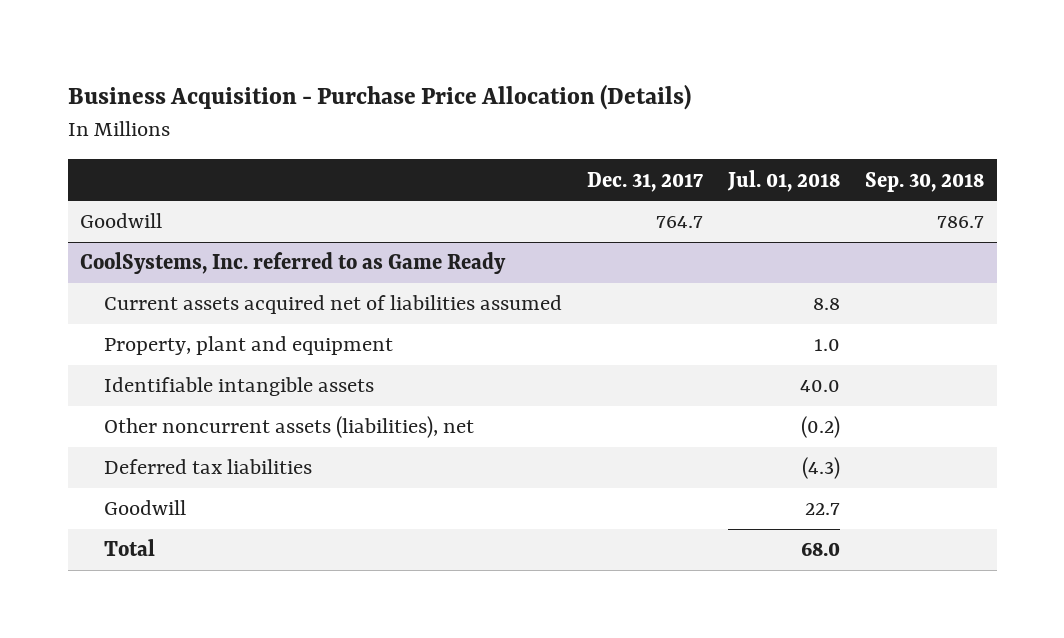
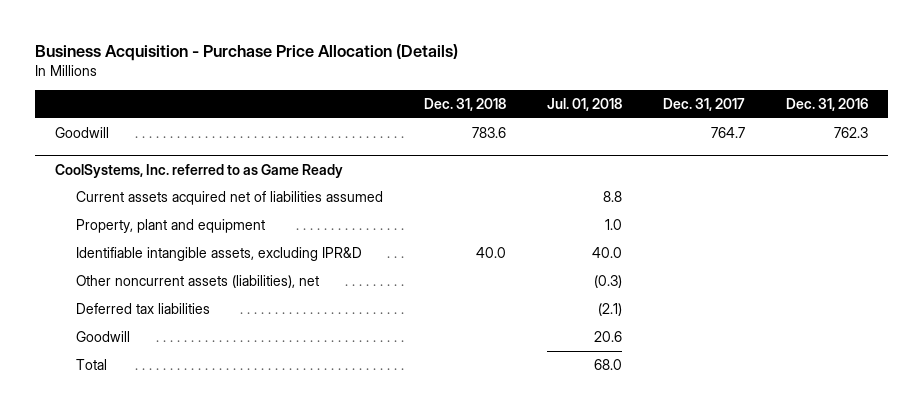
- | Dec. 31, 2017 | Jul. 01, 2018 | Sep. 30, 2018
+ | Dec. 31, 2018 | Jul. 01, 2018 | Dec. 31, 2017 | Dec. 31, 2016
@ CoolSystems, Inc. referred to as Game Ready
- Identifiable intangible assets | | 40.0 |
- Other noncurrent assets (liabilities), net | | (0.2) |
- Deferred tax liabilities | | (4.3) |
- Goodwill | | 22.7 |
+ Identifiable intangible assets, excluding IPR&D | 40.0 | 40.0 | |
+ Other noncurrent assets (liabilities), net | | (0.3) | |
+ Deferred tax liabilities | | (2.1) | |
+ Goodwill | | 20.6 | |

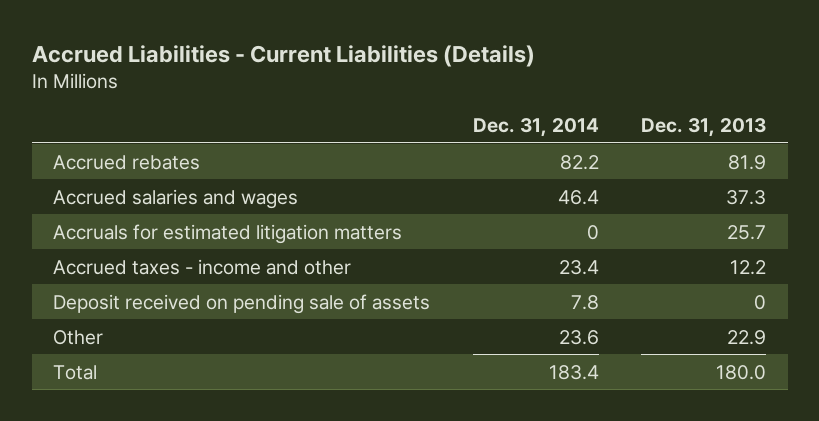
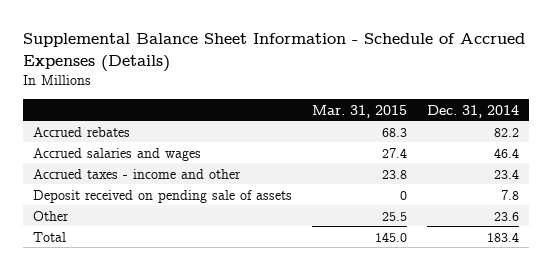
- Accrued Liabilities - Current Liabilities (Details)
+ Supplemental Balance Sheet Information - Schedule of Accrued Expenses (Details)
- | Dec. 31, 2014 | Dec. 31, 2013
+ | Mar. 31, 2015 | Dec. 31, 2014
- Accruals for estimated litigation matters | 0 | 25.7

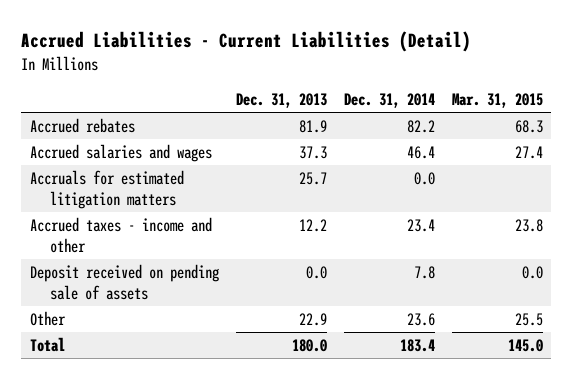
- Supplemental Balance Sheet Information - Schedule of Accrued Expenses (Details)
+ Accrued Liabilities - Current Liabilities (Detail)
- | Mar. 31, 2015 | Dec. 31, 2014
+ | Dec. 31, 2013 | Dec. 31, 2014 | Mar. 31, 2015
+ Accruals for estimated litigation matters | 25.7 | 0.0 |
- Deposit received on pending sale of assets | 0 | 7.8
+ Deposit received on pending sale of assets | 0.0 | 7.8 | 0.0

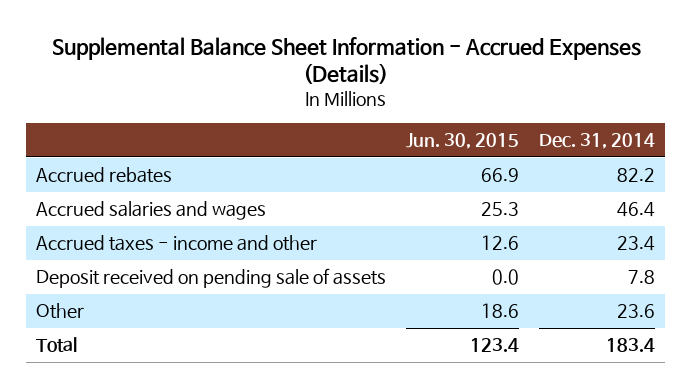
- Accrued Liabilities - Current Liabilities (Detail)
+ Supplemental Balance Sheet Information - Accrued Expenses (Details)
- | Dec. 31, 2013 | Dec. 31, 2014 | Mar. 31, 2015
+ | Jun. 30, 2015 | Dec. 31, 2014
- Accruals for estimated litigation matters | 25.7 | 0.0 |

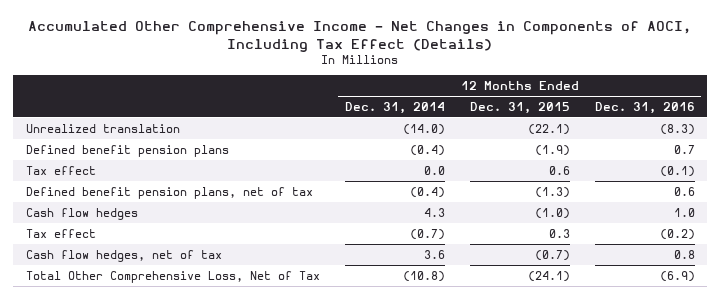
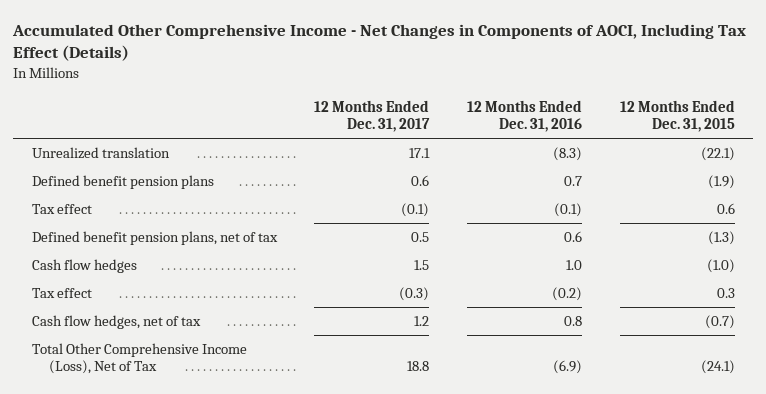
- | 12 Months Ended Dec. 31, 2014 | 12 Months Ended Dec. 31, 2015 | 12 Months Ended Dec. 31, 2016
+ | 12 Months Ended Dec. 31, 2017 | 12 Months Ended Dec. 31, 2016 | 12 Months Ended Dec. 31, 2015
- Total Other Comprehensive Loss, Net of Tax | (10.8) | (24.1) | (6.9)
+ Total Other Comprehensive Income (Loss), Net of Tax | 18.8 | (6.9) | (24.1)

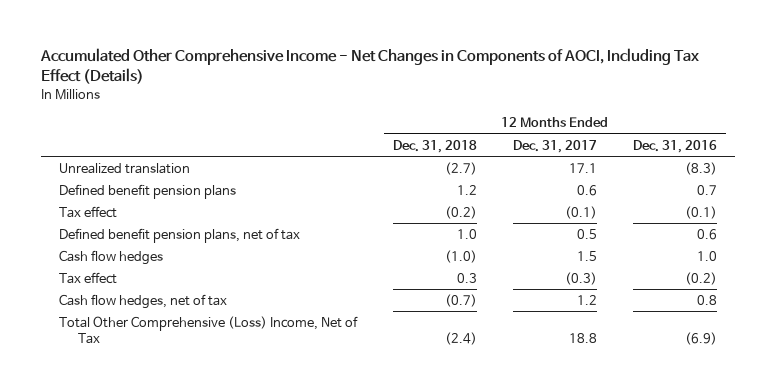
- | 12 Months Ended Dec. 31, 2017 | 12 Months Ended Dec. 31, 2016 | 12 Months Ended Dec. 31, 2015
+ | 12 Months Ended Dec. 31, 2018 | 12 Months Ended Dec. 31, 2017 | 12 Months Ended Dec. 31, 2016
- Total Other Comprehensive Income (Loss), Net of Tax | 18.8 | (6.9) | (24.1)
+ Total Other Comprehensive (Loss) Income, Net of Tax | (2.4) | 18.8 | (6.9)

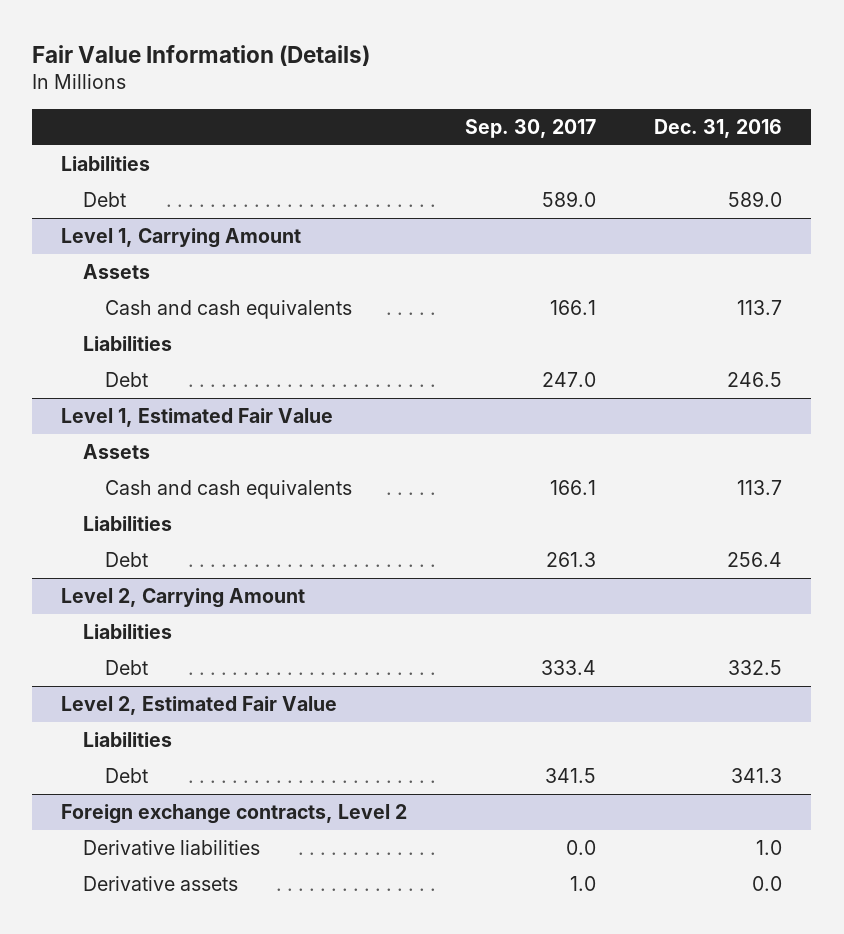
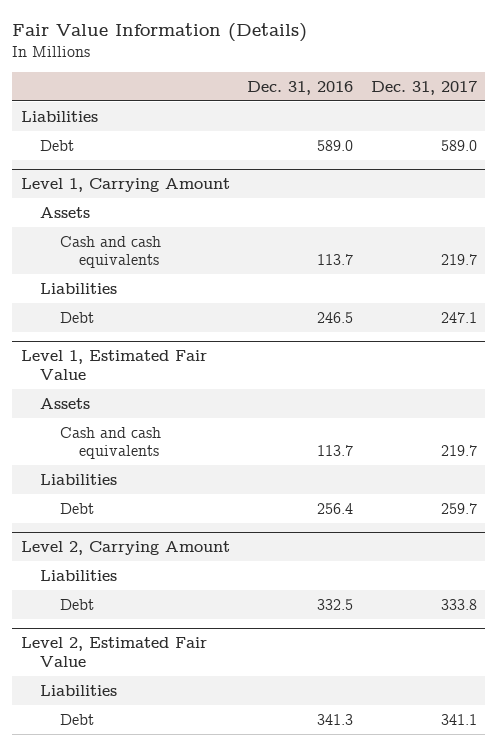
- | Sep. 30, 2017 | Dec. 31, 2016
+ | Dec. 31, 2016 | Dec. 31, 2017
- Foreign exchange contracts, Level 2
- Derivative liabilities | 0.0 | 1.0
- Derivative assets | 1.0 | 0.0

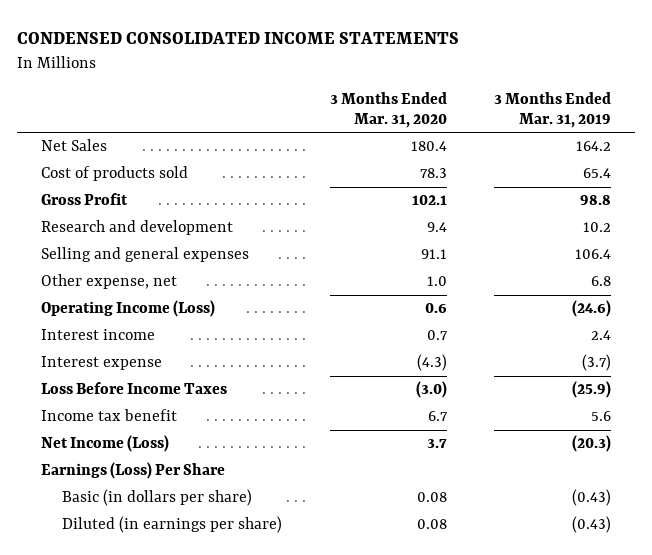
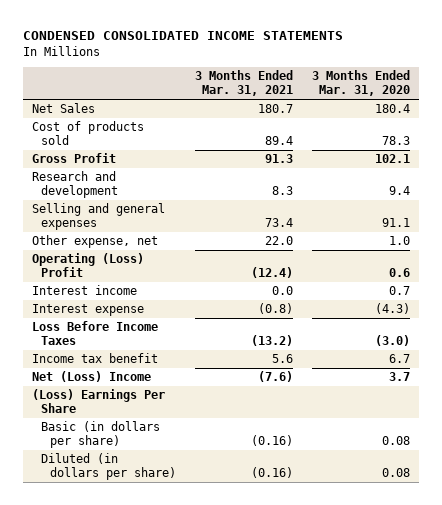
- | 3 Months Ended Mar. 31, 2020 | 3 Months Ended Mar. 31, 2019
+ | 3 Months Ended Mar. 31, 2021 | 3 Months Ended Mar. 31, 2020
- Operating Income (Loss) | 0.6 | (24.6)
+ Operating (Loss) Profit | (12.4) | 0.6
- Net Income (Loss) | 3.7 | (20.3)
- Earnings (Loss) Per Share
+ Net (Loss) Income | (7.6) | 3.7
+ (Loss) Earnings Per Share
- Diluted (in earnings per share) | 0.08 | (0.43)
+ Diluted (in dollars per share) | (0.16) | 0.08

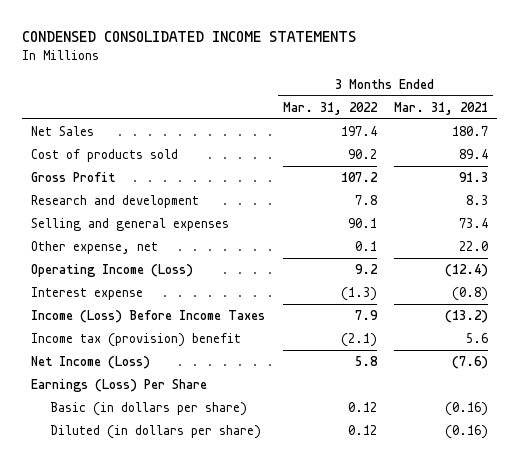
- | 3 Months Ended Mar. 31, 2021 | 3 Months Ended Mar. 31, 2020
+ | 3 Months Ended Mar. 31, 2022 | 3 Months Ended Mar. 31, 2021
- Operating (Loss) Profit | (12.4) | 0.6
- Interest income | 0.0 | 0.7
+ Operating Income (Loss) | 9.2 | (12.4)
- Loss Before Income Taxes | (13.2) | (3.0)
- Income tax benefit | 5.6 | 6.7
- Net (Loss) Income | (7.6) | 3.7
- (Loss) Earnings Per Share
+ Income (Loss) Before Income Taxes | 7.9 | (13.2)
+ Income tax (provision) benefit | (2.1) | 5.6
+ Net Income (Loss) | 5.8 | (7.6)
+ Earnings (Loss) Per Share

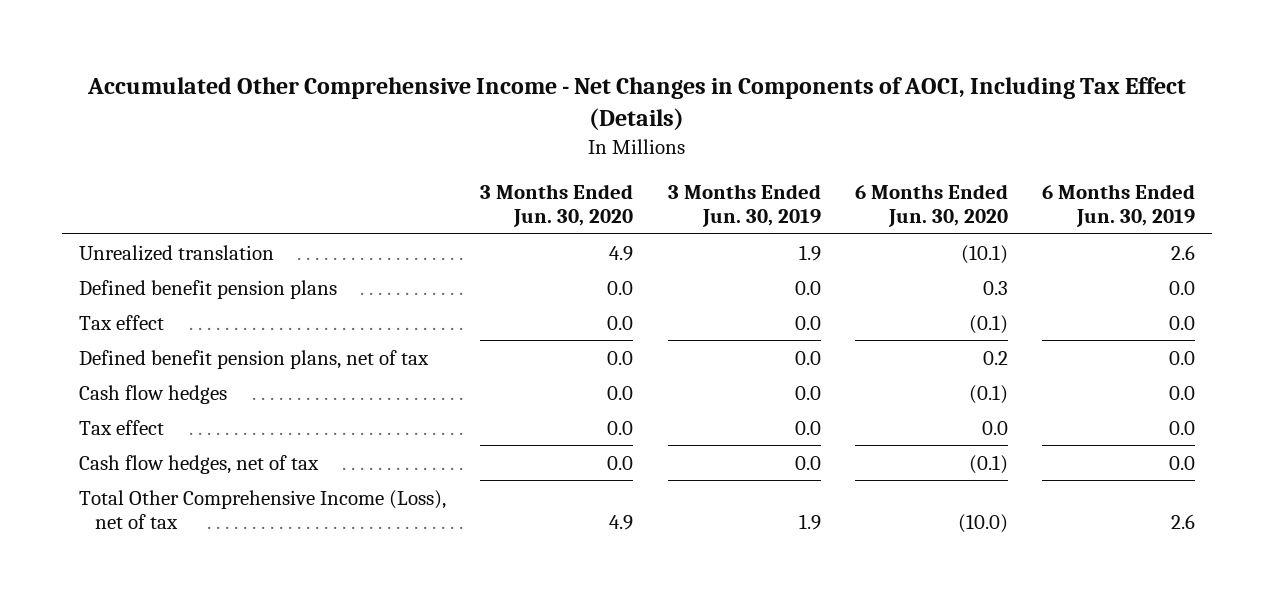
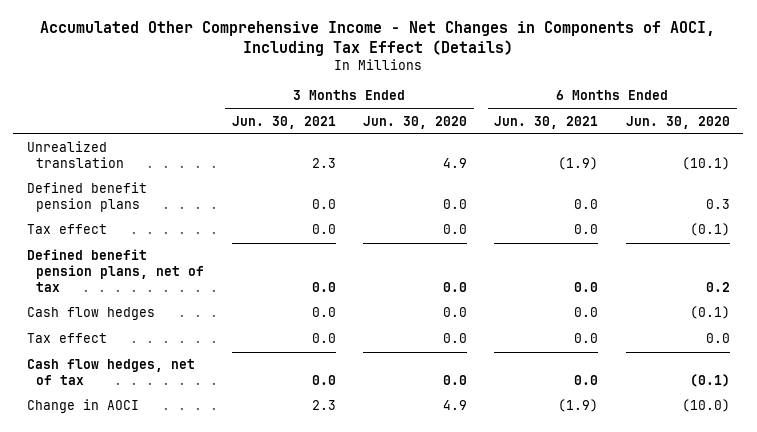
- | 3 Months Ended Jun. 30, 2020 | 3 Months Ended Jun. 30, 2019 | 6 Months Ended Jun. 30, 2020 | 6 Months Ended Jun. 30, 2019
+ | 3 Months Ended Jun. 30, 2021 | 3 Months Ended Jun. 30, 2020 | 6 Months Ended Jun. 30, 2021 | 6 Months Ended Jun. 30, 2020
- Total Other Comprehensive Income (Loss), net of tax | 4.9 | 1.9 | (10.0) | 2.6
+ Change in AOCI | 2.3 | 4.9 | (1.9) | (10.0)

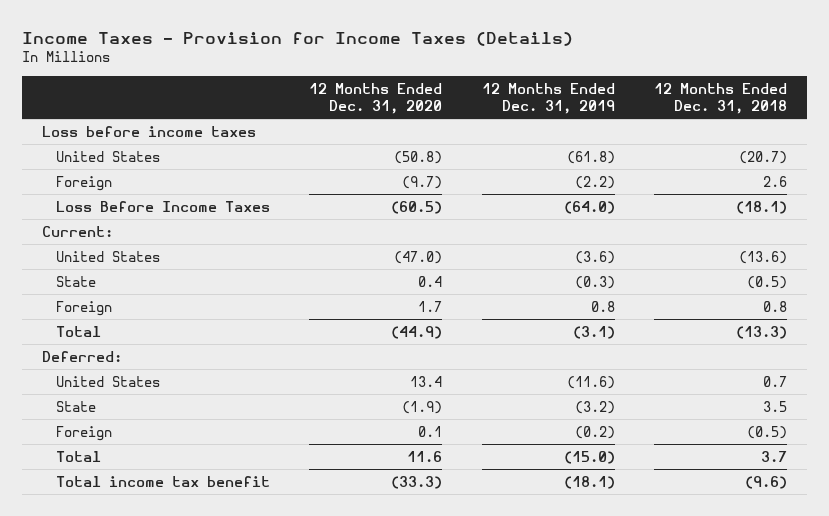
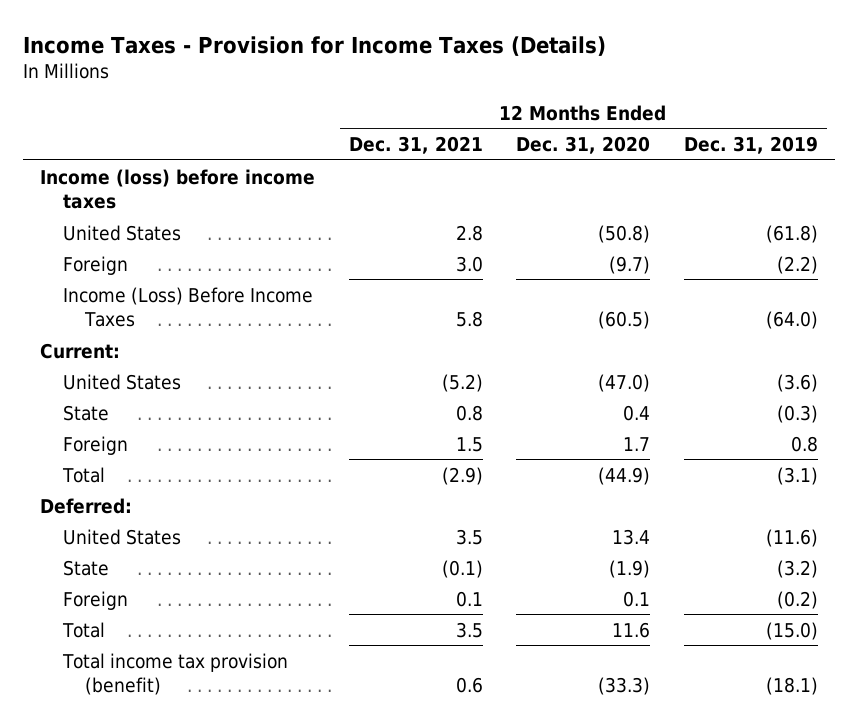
- | 12 Months Ended Dec. 31, 2020 | 12 Months Ended Dec. 31, 2019 | 12 Months Ended Dec. 31, 2018
+ | 12 Months Ended Dec. 31, 2021 | 12 Months Ended Dec. 31, 2020 | 12 Months Ended Dec. 31, 2019
- Loss before income taxes
+ Income (loss) before income taxes
- Loss Before Income Taxes | (60.5) | (64.0) | (18.1)
+ Income (Loss) Before Income Taxes | 5.8 | (60.5) | (64.0)
- Total income tax benefit | (33.3) | (18.1) | (9.6)
+ Total income tax provision (benefit) | 0.6 | (33.3) | (18.1)

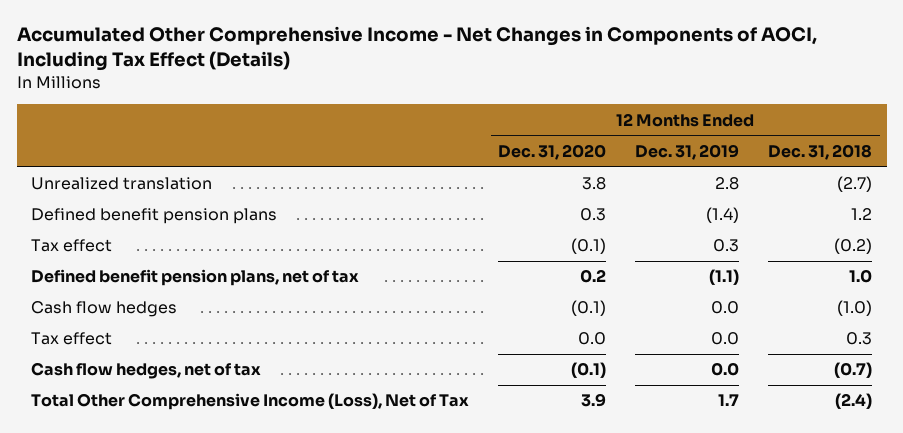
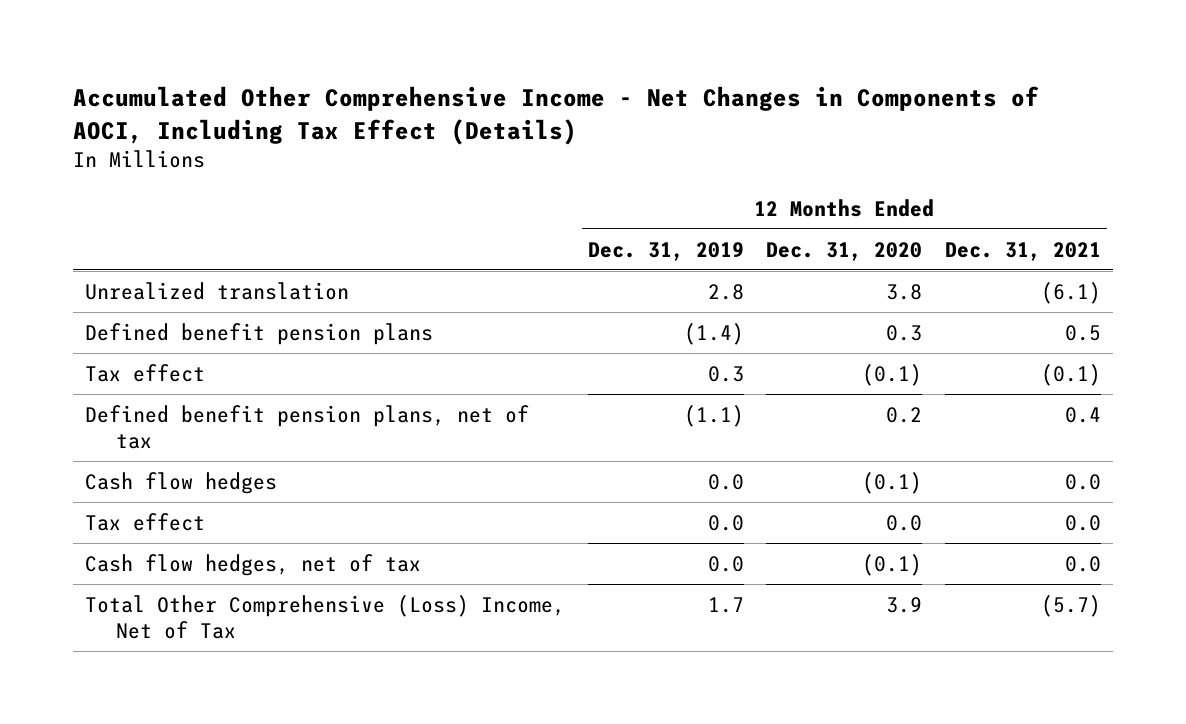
- | 12 Months Ended Dec. 31, 2020 | 12 Months Ended Dec. 31, 2019 | 12 Months Ended Dec. 31, 2018
+ | 12 Months Ended Dec. 31, 2019 | 12 Months Ended Dec. 31, 2020 | 12 Months Ended Dec. 31, 2021
- Total Other Comprehensive Income (Loss), Net of Tax | 3.9 | 1.7 | (2.4)
+ Total Other Comprehensive (Loss) Income, Net of Tax | 1.7 | 3.9 | (5.7)

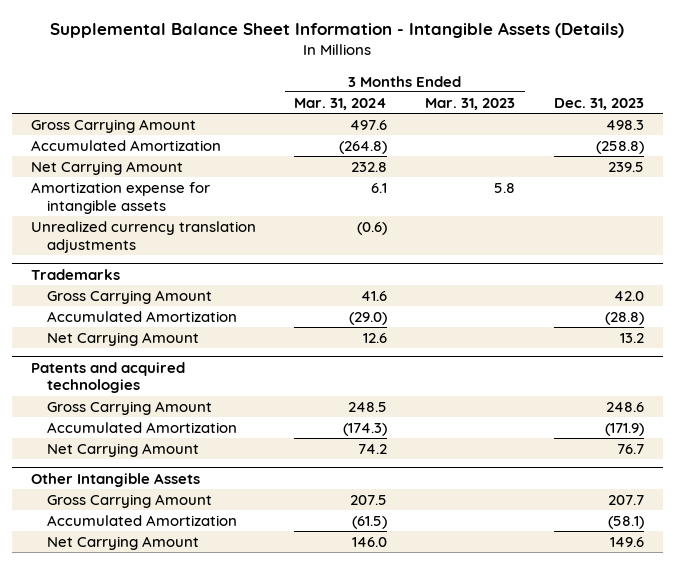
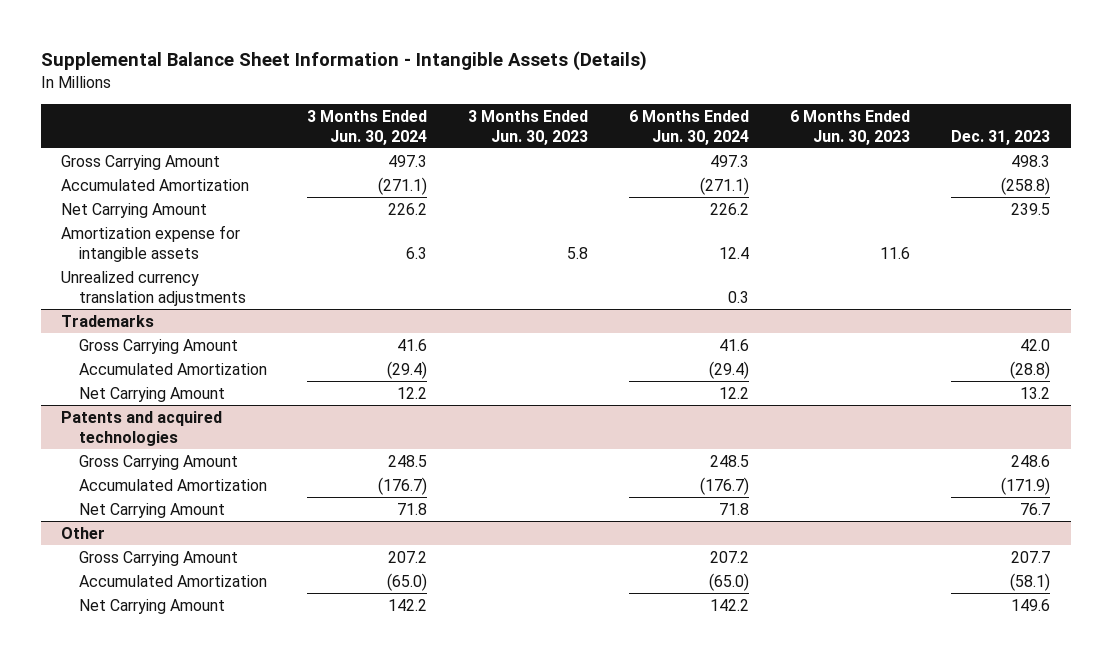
- | 3 Months Ended Mar. 31, 2024 | 3 Months Ended Mar. 31, 2023 | Dec. 31, 2023
+ | 3 Months Ended Jun. 30, 2024 | 3 Months Ended Jun. 30, 2023 | 6 Months Ended Jun. 30, 2024 | 6 Months Ended Jun. 30, 2023 | Dec. 31, 2023
- Other Intangible Assets
+ Other

